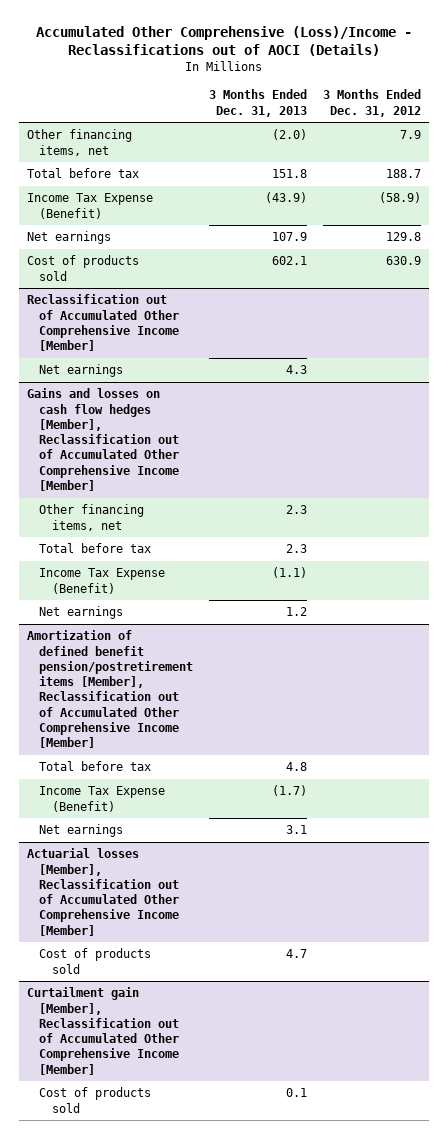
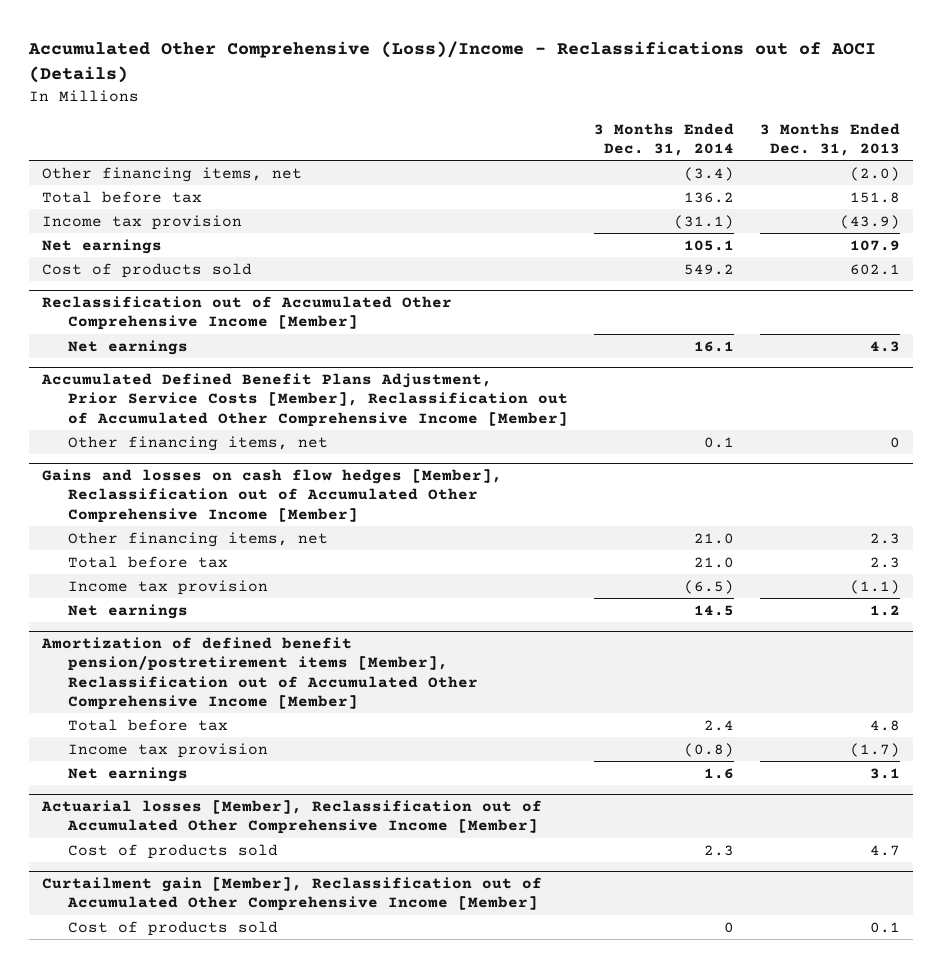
- | 3 Months Ended Dec. 31, 2013 | 3 Months Ended Dec. 31, 2012
+ | 3 Months Ended Dec. 31, 2014 | 3 Months Ended Dec. 31, 2013
- Income Tax Expense (Benefit) | (43.9) | (58.9)
+ Income tax provision | (31.1) | (43.9)
+ Accumulated Defined Benefit Plans Adjustment, Prior Service Costs [Member], Reclassification out of Accumulated Other Comprehensive Income [Member]
+ Other financing items, net | 0.1 | 0
@ Gains and losses on cash flow hedges [Member], Reclassification out of Accumulated Other Comprehensive Income [Member]
- Income Tax Expense (Benefit) | (1.1) |
+ Income tax provision | (6.5) | (1.1)
@ Amortization of defined benefit pension/postretirement items [Member], Reclassification out of Accumulated Other Comprehensive Income [Member]
- Income Tax Expense (Benefit) | (1.7) |
+ Income tax provision | (0.8) | (1.7)

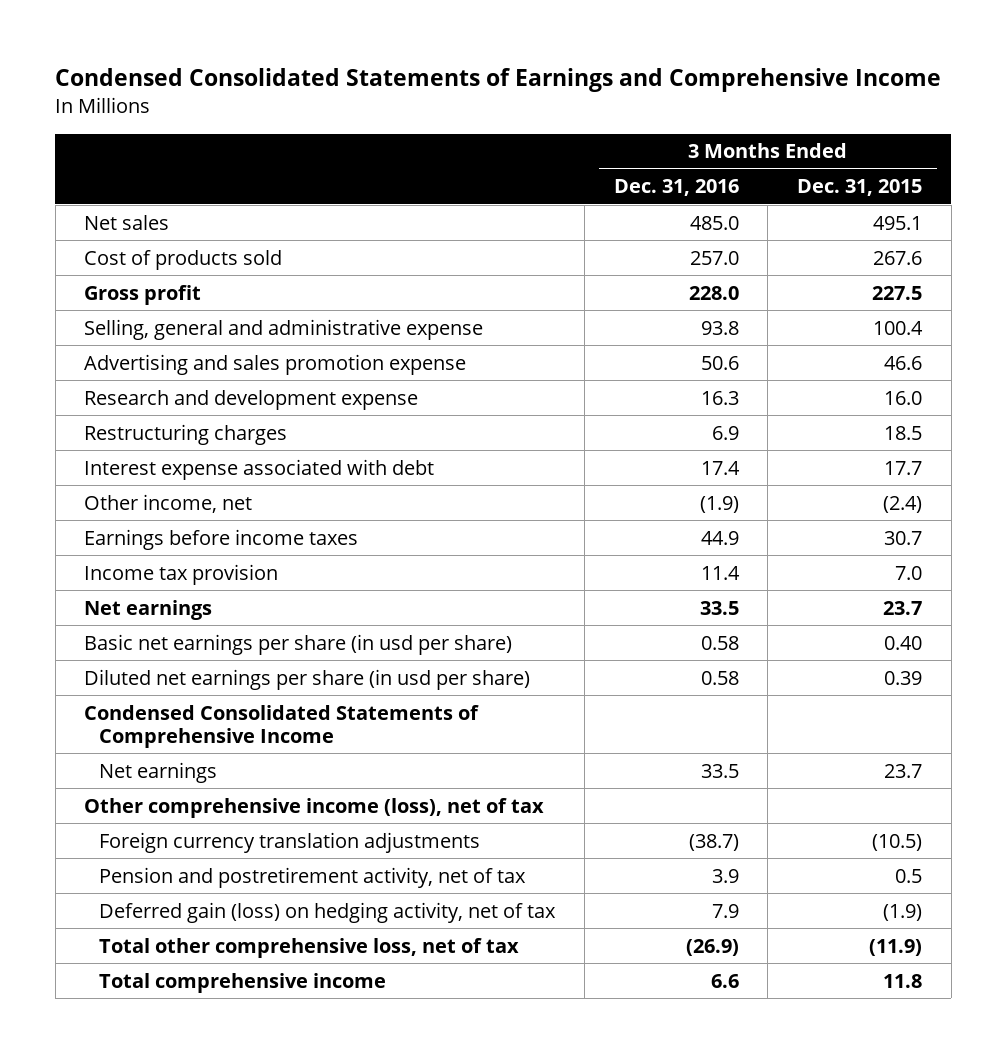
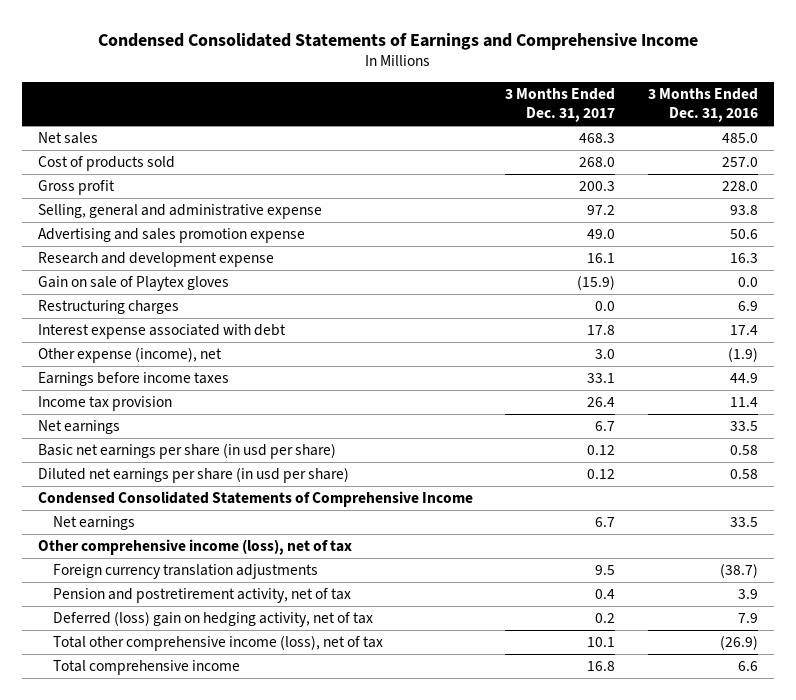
- | 3 Months Ended Dec. 31, 2016 | 3 Months Ended Dec. 31, 2015
+ | 3 Months Ended Dec. 31, 2017 | 3 Months Ended Dec. 31, 2016
+ Gain on sale of Playtex gloves | (15.9) | 0.0
- Other income, net | (1.9) | (2.4)
+ Other expense (income), net | 3.0 | (1.9)
- Deferred gain (loss) on hedging activity, net of tax | 7.9 | (1.9)
- Total other comprehensive loss, net of tax | (26.9) | (11.9)
+ Deferred (loss) gain on hedging activity, net of tax | 0.2 | 7.9
+ Total other comprehensive income (loss), net of tax | 10.1 | (26.9)

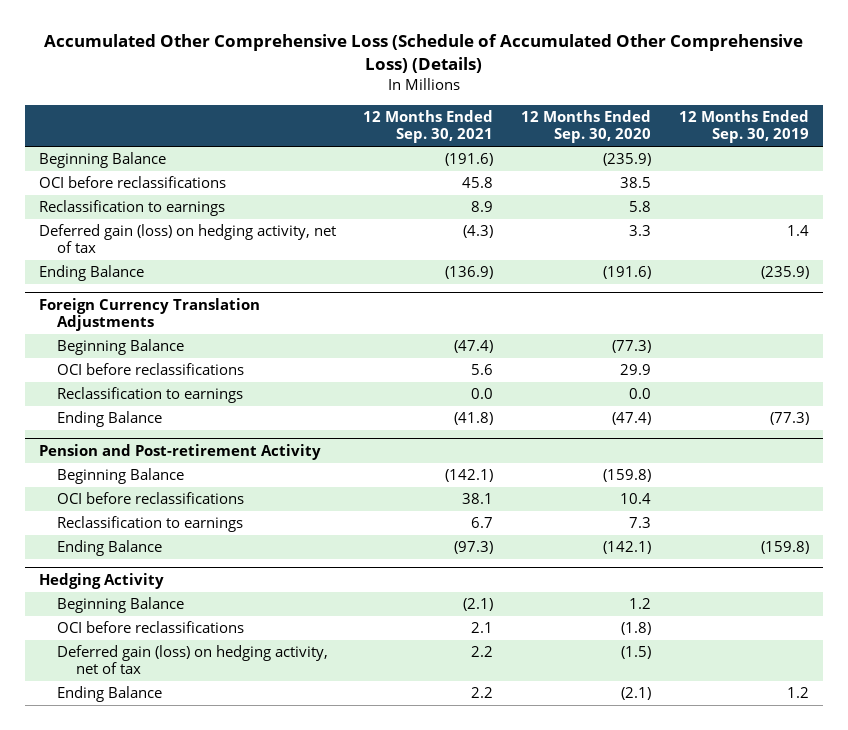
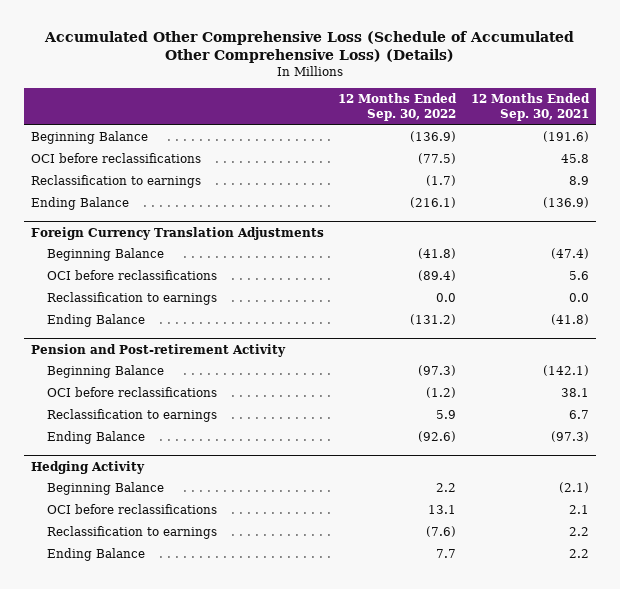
- | 12 Months Ended Sep. 30, 2021 | 12 Months Ended Sep. 30, 2020 | 12 Months Ended Sep. 30, 2019
+ | 12 Months Ended Sep. 30, 2022 | 12 Months Ended Sep. 30, 2021
- Deferred gain (loss) on hedging activity, net of tax | (4.3) | 3.3 | 1.4
@ Hedging Activity
- Deferred gain (loss) on hedging activity, net of tax | 2.2 | (1.5) |
+ Reclassification to earnings | (7.6) | 2.2

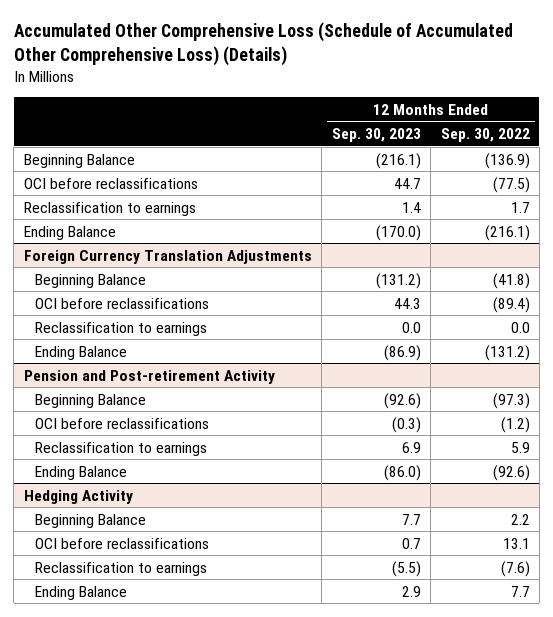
- | 12 Months Ended Sep. 30, 2022 | 12 Months Ended Sep. 30, 2021
+ | 12 Months Ended Sep. 30, 2023 | 12 Months Ended Sep. 30, 2022
- Reclassification to earnings | (1.7) | 8.9
+ Reclassification to earnings | 1.4 | 1.7

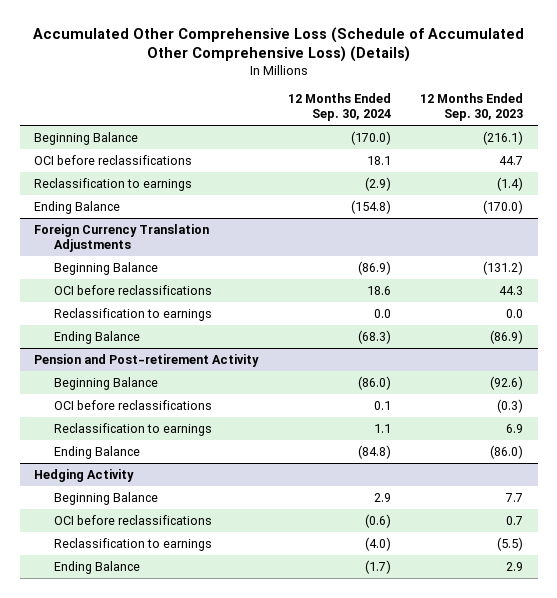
- | 12 Months Ended Sep. 30, 2023 | 12 Months Ended Sep. 30, 2022
+ | 12 Months Ended Sep. 30, 2024 | 12 Months Ended Sep. 30, 2023
- Reclassification to earnings | 1.4 | 1.7
+ Reclassification to earnings | (2.9) | (1.4)

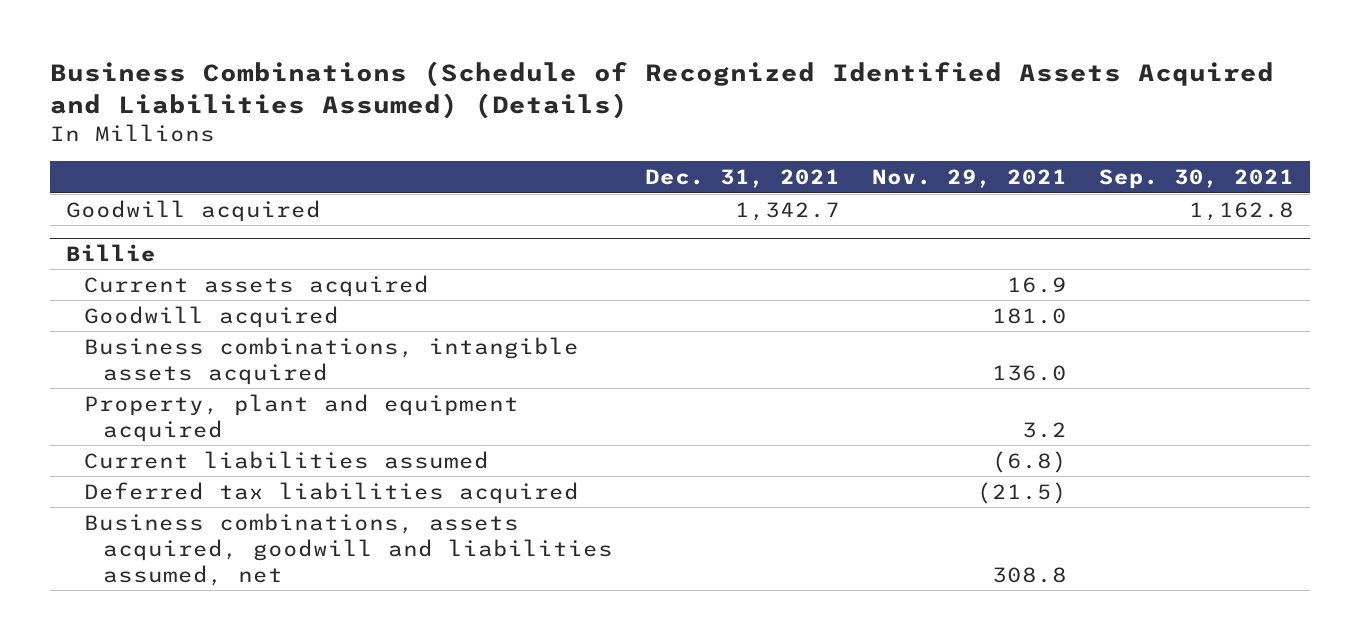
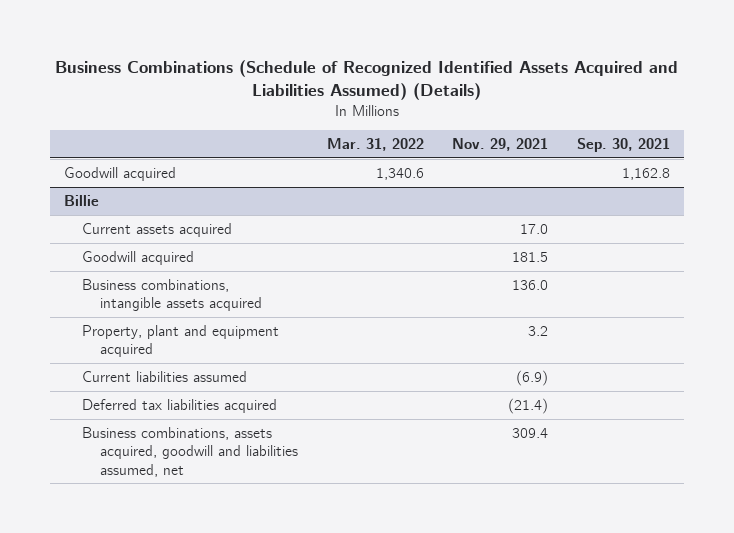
- | Dec. 31, 2021 | Nov. 29, 2021 | Sep. 30, 2021
+ | Mar. 31, 2022 | Nov. 29, 2021 | Sep. 30, 2021
@ Billie
- Current assets acquired | | 16.9 |
- Goodwill acquired | | 181.0 |
+ Current assets acquired | | 17.0 |
+ Goodwill acquired | | 181.5 |
- Current liabilities assumed | | (6.8) |
- Deferred tax liabilities acquired | | (21.5) |
- Business combinations, assets acquired, goodwill and liabilities assumed, net | | 308.8 |
+ Current liabilities assumed | | (6.9) |
+ Deferred tax liabilities acquired | | (21.4) |
+ Business combinations, assets acquired, goodwill and liabilities assumed, net | | 309.4 |

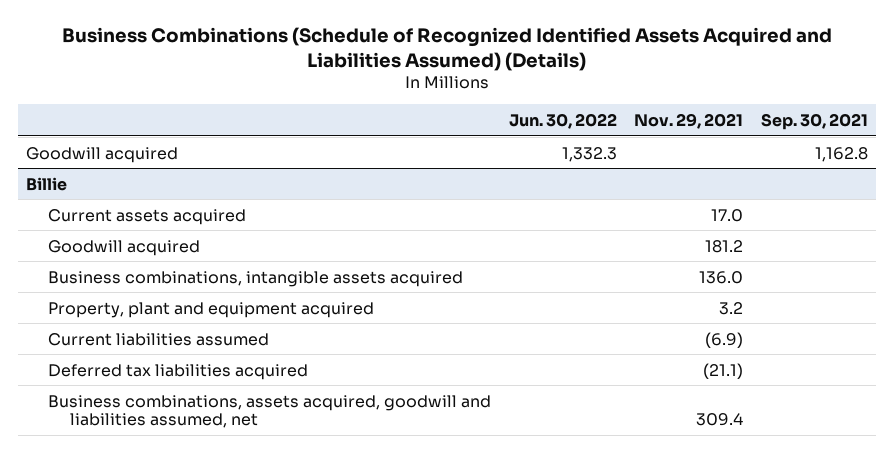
- | Mar. 31, 2022 | Nov. 29, 2021 | Sep. 30, 2021
+ | Jun. 30, 2022 | Nov. 29, 2021 | Sep. 30, 2021
@ Billie
- Goodwill acquired | | 181.5 |
+ Goodwill acquired | | 181.2 |
- Deferred tax liabilities acquired | | (21.4) |
+ Deferred tax liabilities acquired | | (21.1) |

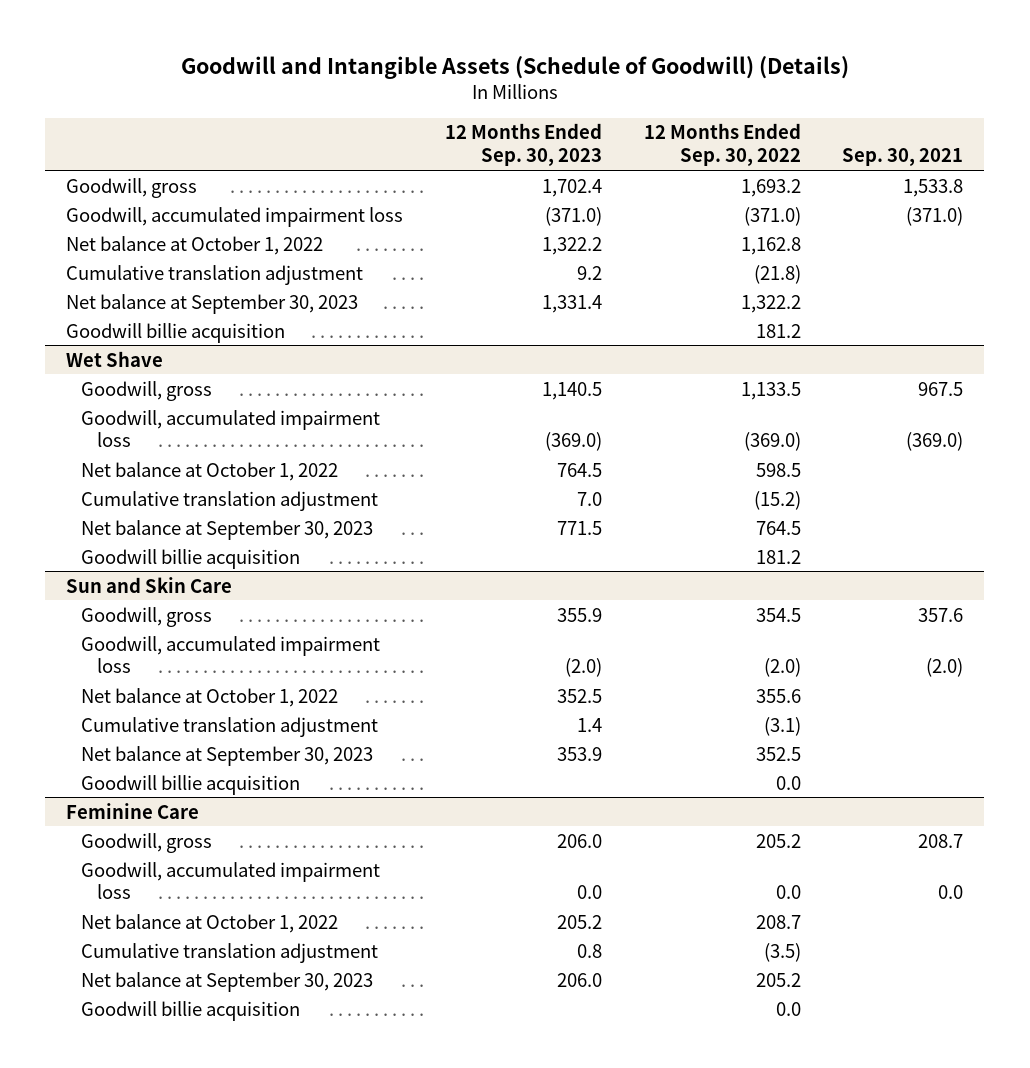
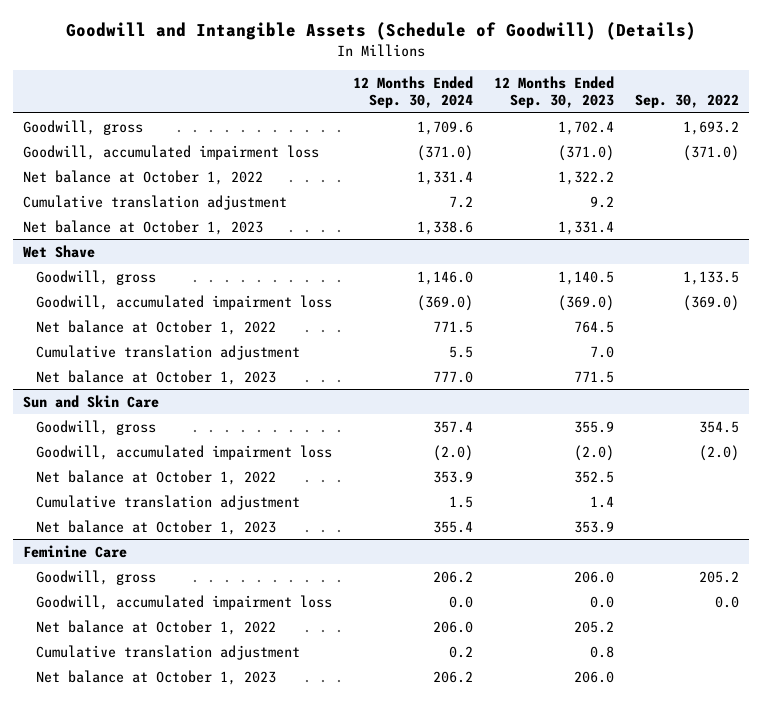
- | 12 Months Ended Sep. 30, 2023 | 12 Months Ended Sep. 30, 2022 | Sep. 30, 2021
+ | 12 Months Ended Sep. 30, 2024 | 12 Months Ended Sep. 30, 2023 | Sep. 30, 2022
- Net balance at September 30, 2023 | 1,331.4 | 1,322.2 |
- Goodwill billie acquisition | | 181.2 |
+ Net balance at October 1, 2023 | 1,338.6 | 1,331.4 |
@ Wet Shave
- Net balance at September 30, 2023 | 771.5 | 764.5 |
- Goodwill billie acquisition | | 181.2 |
+ Net balance at October 1, 2023 | 777.0 | 771.5 |
@ Sun and Skin Care
- Net balance at September 30, 2023 | 353.9 | 352.5 |
- Goodwill billie acquisition | | 0.0 |
+ Net balance at October 1, 2023 | 355.4 | 353.9 |
@ Feminine Care
- Net balance at September 30, 2023 | 206.0 | 205.2 |
- Goodwill billie acquisition | | 0.0 |
+ Net balance at October 1, 2023 | 206.2 | 206.0 |

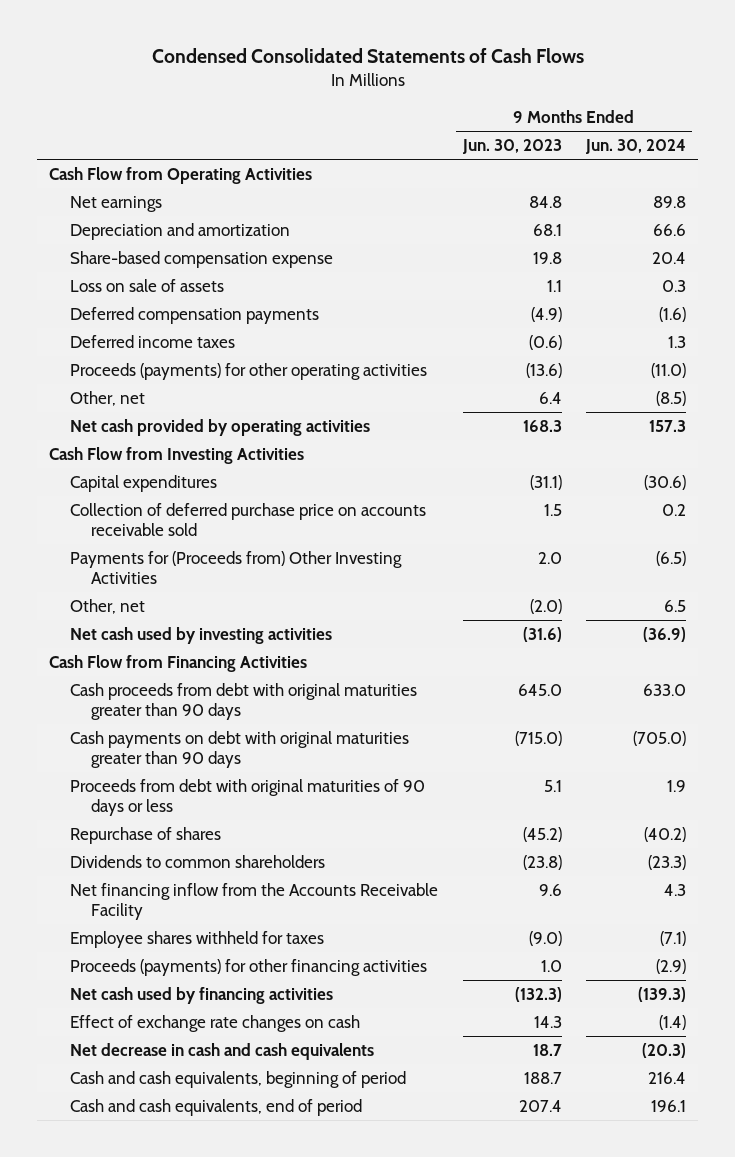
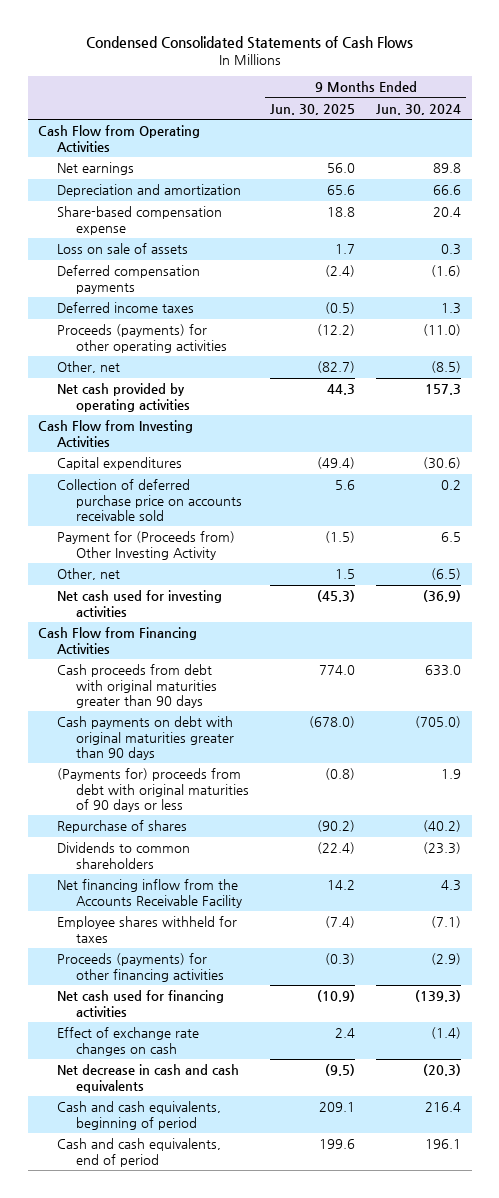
- | 9 Months Ended Jun. 30, 2023 | 9 Months Ended Jun. 30, 2024
+ | 9 Months Ended Jun. 30, 2025 | 9 Months Ended Jun. 30, 2024
- Payments for (Proceeds from) Other Investing Activities | 2.0 | (6.5)
- Other, net | (2.0) | 6.5
- Net cash used by investing activities | (31.6) | (36.9)
+ Payment for (Proceeds from) Other Investing Activity | (1.5) | 6.5
+ Other, net | 1.5 | (6.5)
+ Net cash used for investing activities | (45.3) | (36.9)
- Proceeds from debt with original maturities of 90 days or less | 5.1 | 1.9
+ (Payments for) proceeds from debt with original maturities of 90 days or less | (0.8) | 1.9
- Net cash used by financing activities | (132.3) | (139.3)
+ Net cash used for financing activities | (10.9) | (139.3)

